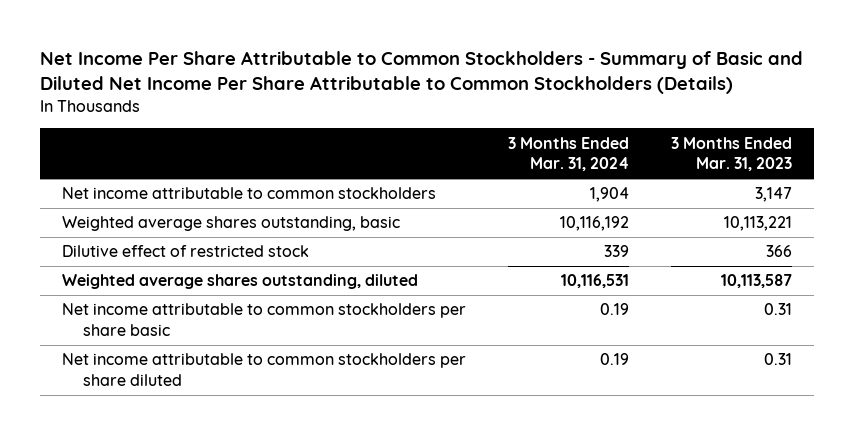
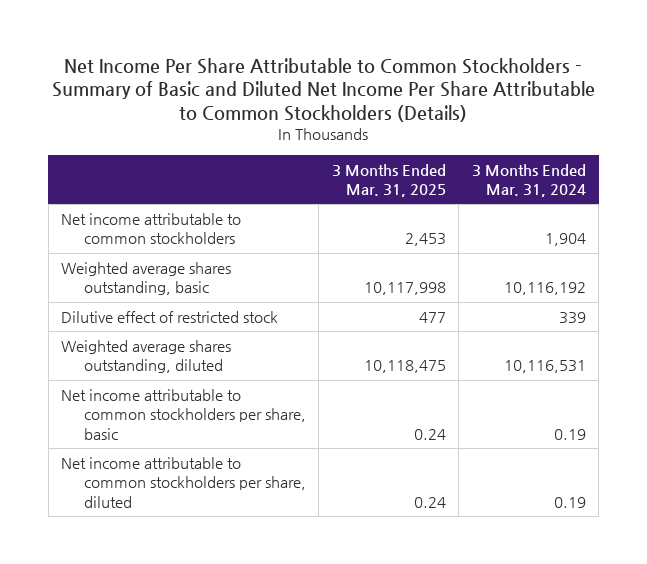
- | 3 Months Ended Mar. 31, 2024 | 3 Months Ended Mar. 31, 2023
+ | 3 Months Ended Mar. 31, 2025 | 3 Months Ended Mar. 31, 2024
- Net income attributable to common stockholders per share basic | 0.19 | 0.31
- Net income attributable to common stockholders per share diluted | 0.19 | 0.31
+ Net income attributable to common stockholders per share, basic | 0.24 | 0.19
+ Net income attributable to common stockholders per share, diluted | 0.24 | 0.19

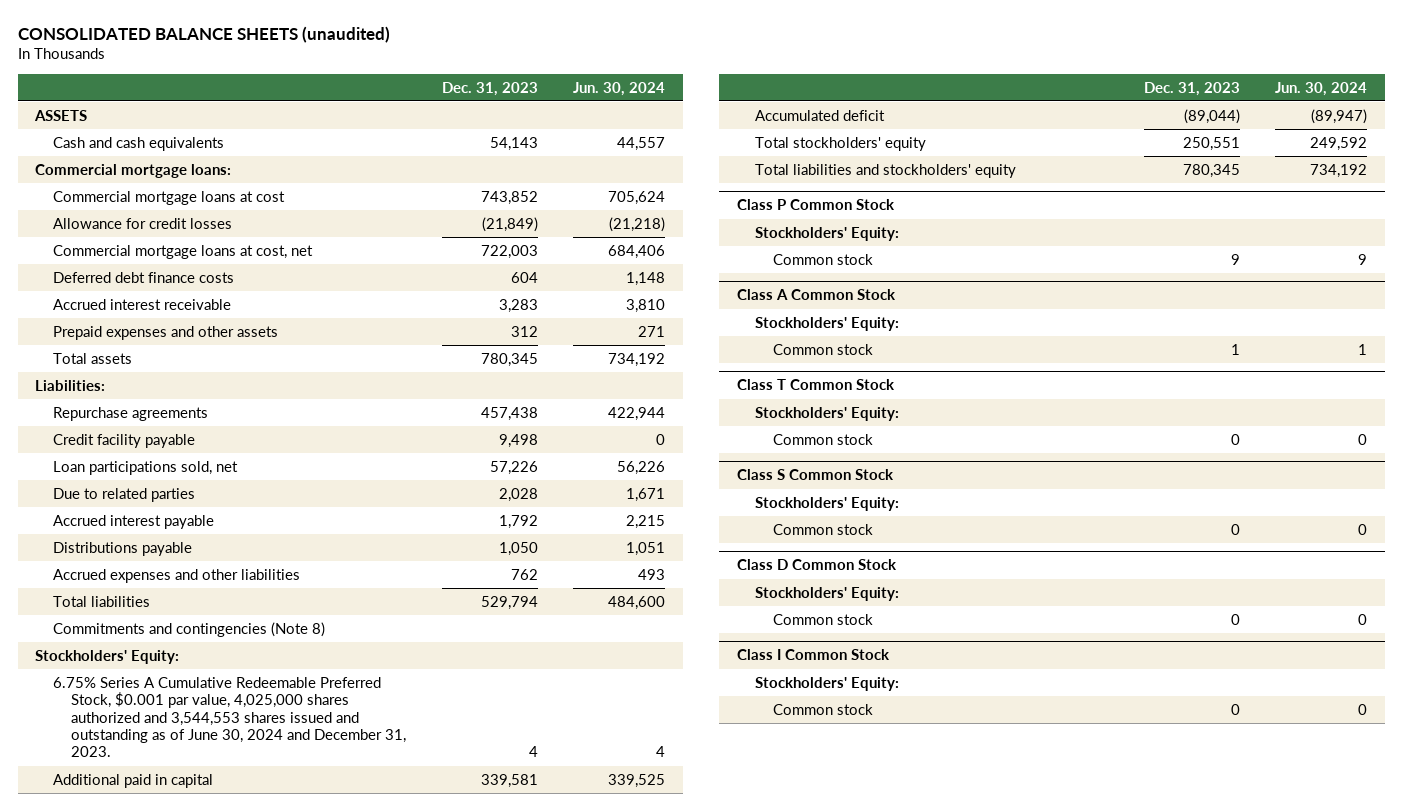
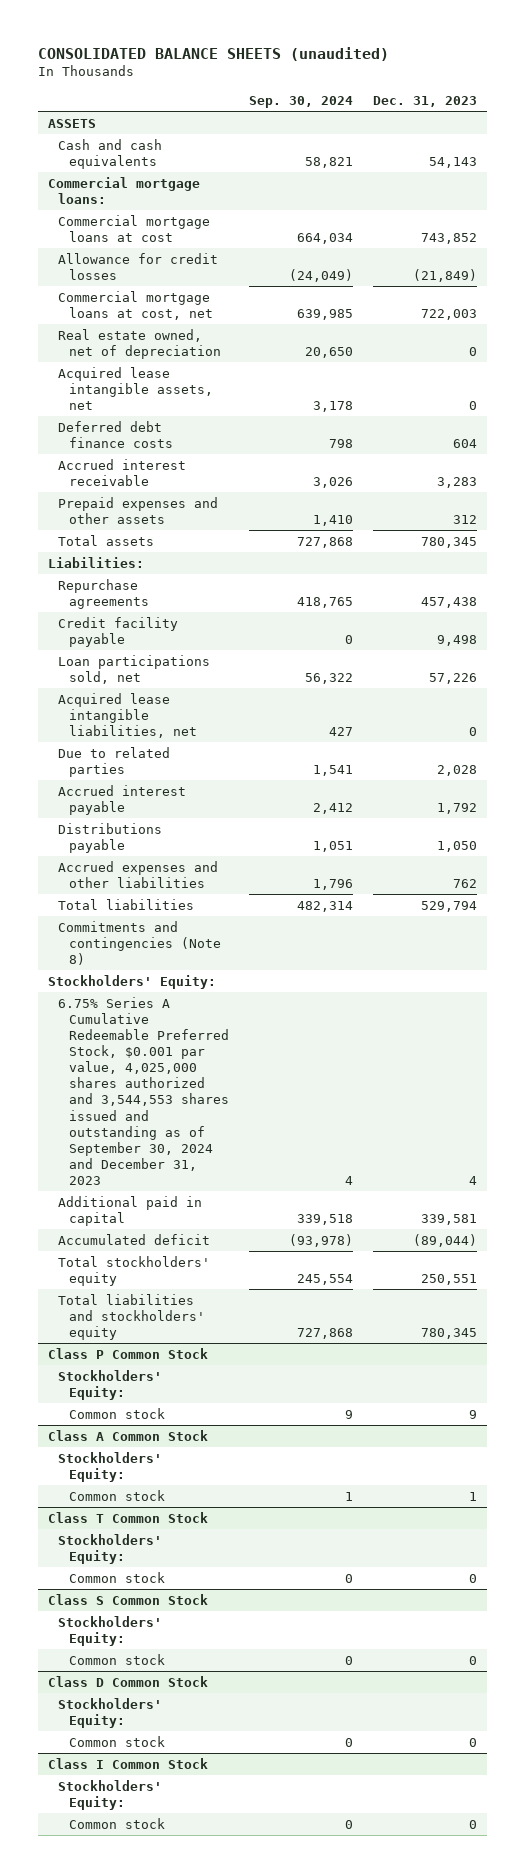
- | Dec. 31, 2023 | Jun. 30, 2024
+ | Sep. 30, 2024 | Dec. 31, 2023
+ Real estate owned, net of depreciation | 20,650 | 0
+ Acquired lease intangible assets, net | 3,178 | 0
+ Acquired lease intangible liabilities, net | 427 | 0
- 6.75% Series A Cumulative Redeemable Preferred Stock, $0.001 par value, 4,025,000 shares authorized and 3,544,553 shares issued and outstanding as of June 30, 2024 and December 31, 2023. | 4 | 4
+ 6.75% Series A Cumulative Redeemable Preferred Stock, $0.001 par value, 4,025,000 shares authorized and 3,544,553 shares issued and outstanding as of September 30, 2024 and December 31, 2023 | 4 | 4

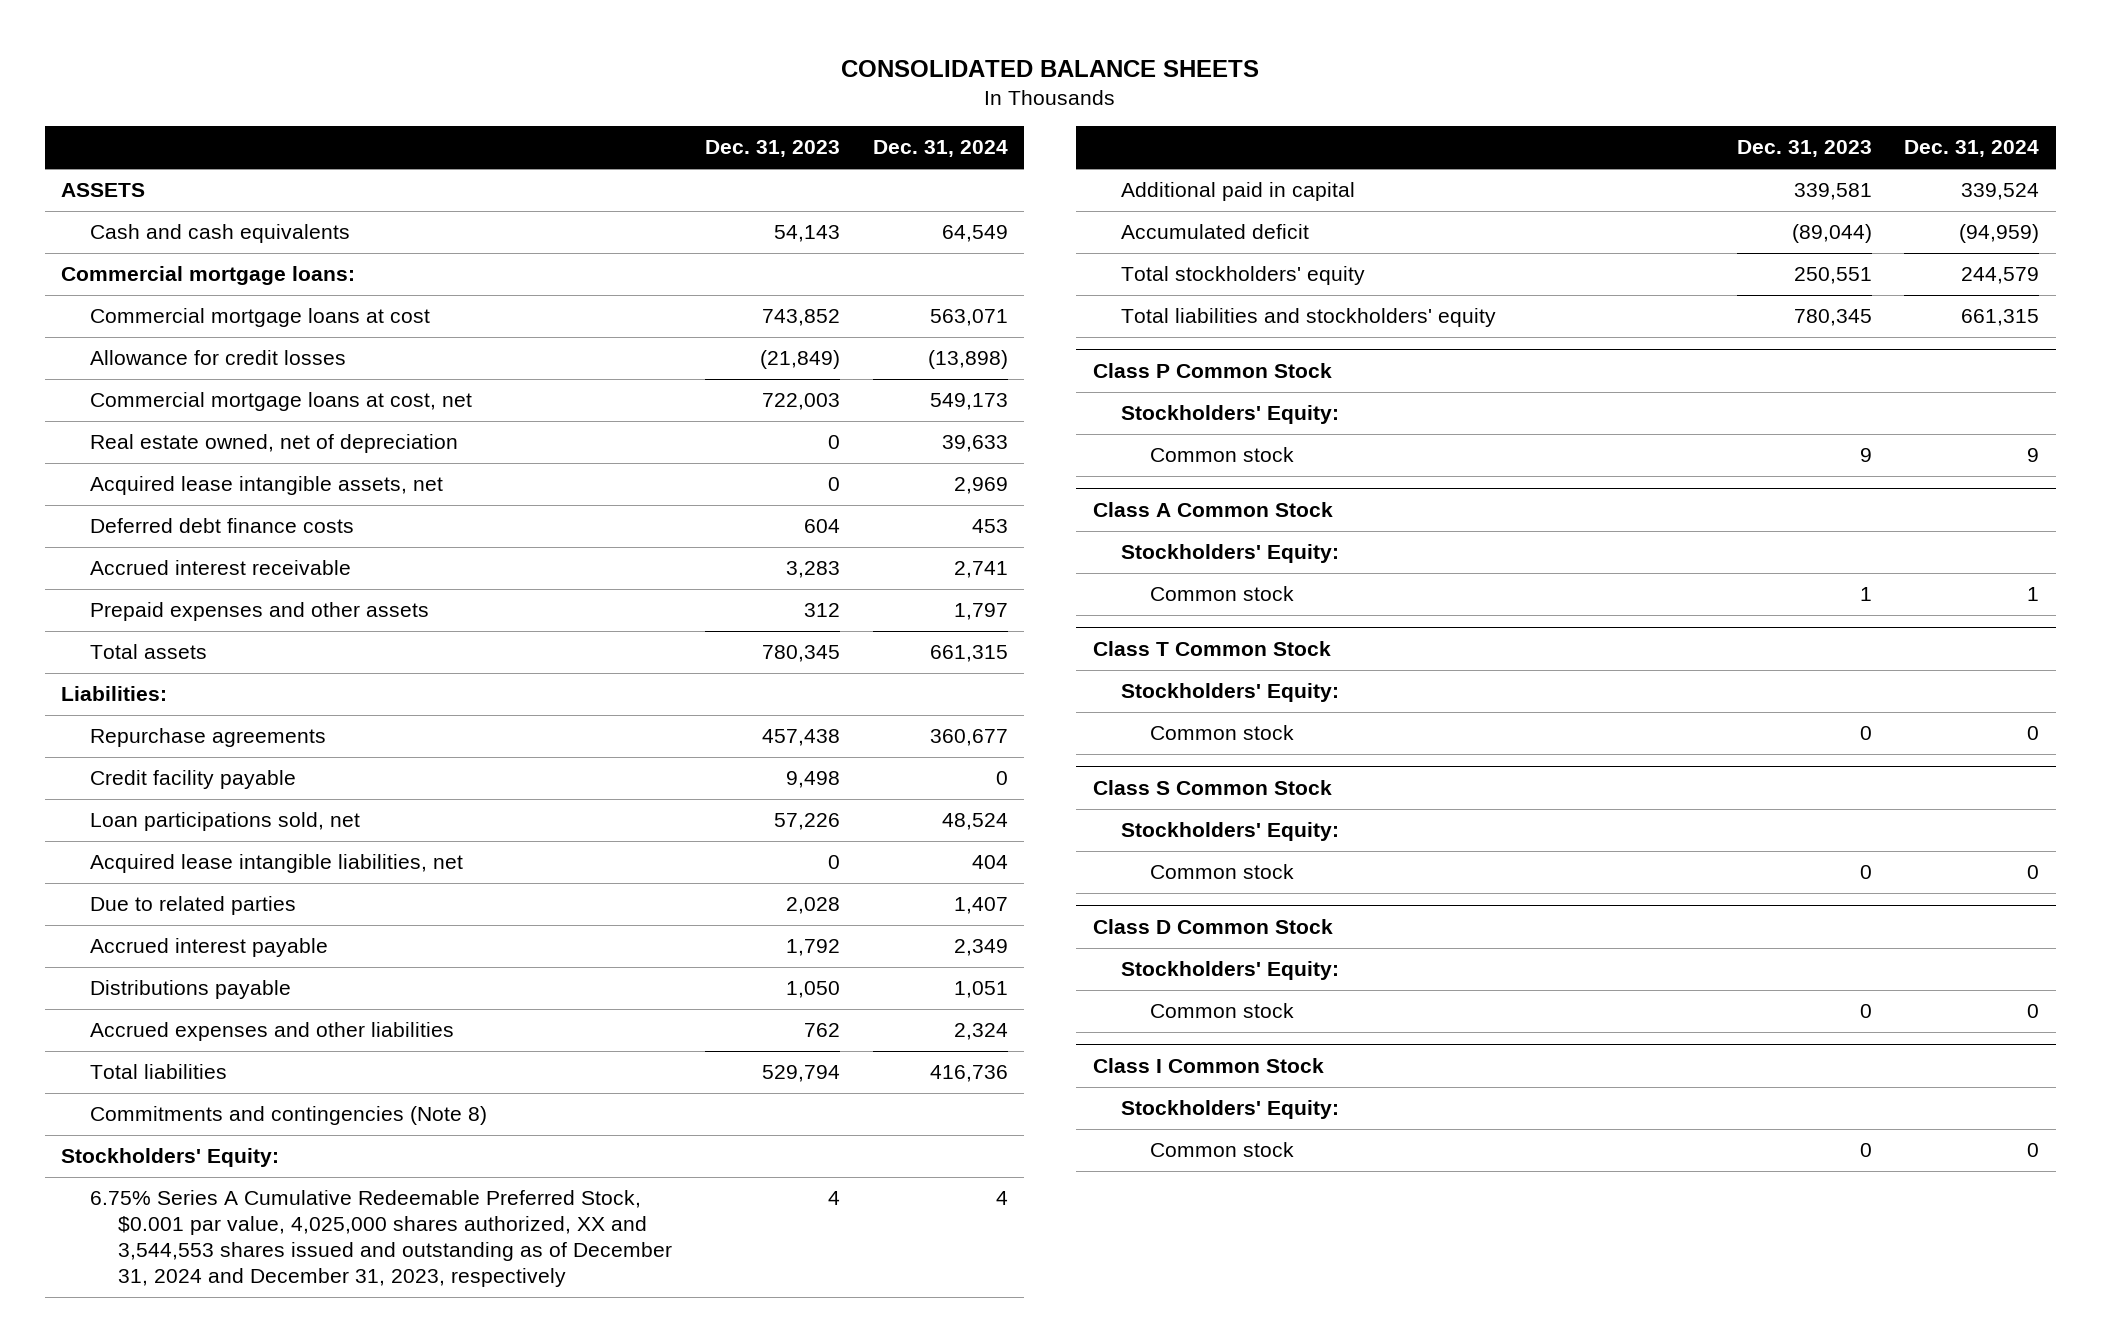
- CONSOLIDATED BALANCE SHEETS (unaudited)
+ CONSOLIDATED BALANCE SHEETS
- | Sep. 30, 2024 | Dec. 31, 2023
+ | Dec. 31, 2023 | Dec. 31, 2024
- 6.75% Series A Cumulative Redeemable Preferred Stock, $0.001 par value, 4,025,000 shares authorized and 3,544,553 shares issued and outstanding as of September 30, 2024 and December 31, 2023 | 4 | 4
+ 6.75% Series A Cumulative Redeemable Preferred Stock, $0.001 par value, 4,025,000 shares authorized, XX and 3,544,553 shares issued and outstanding as of December 31, 2024 and December 31, 2023, respectively | 4 | 4

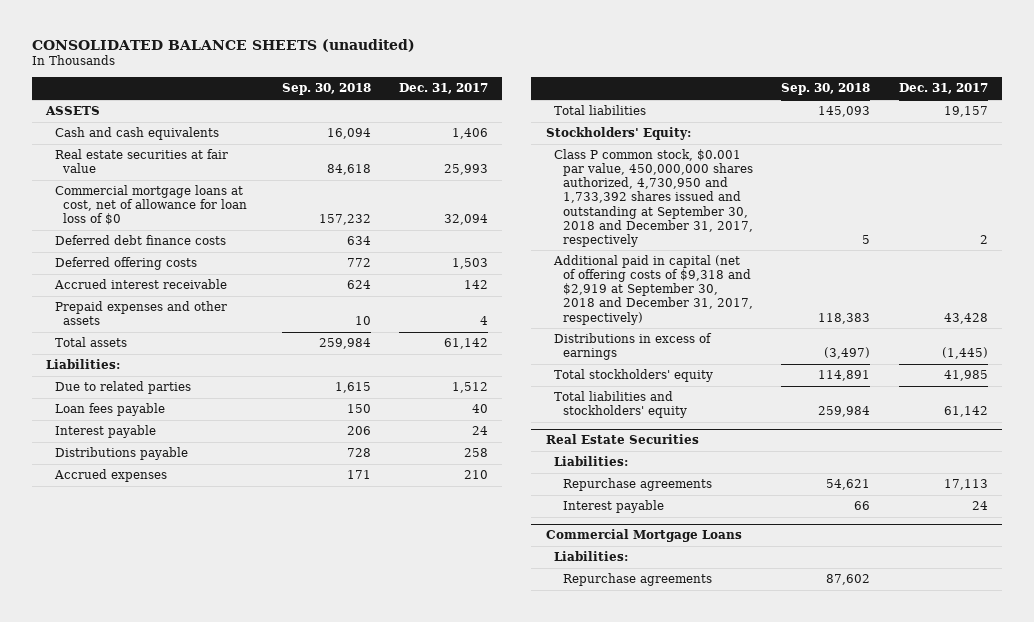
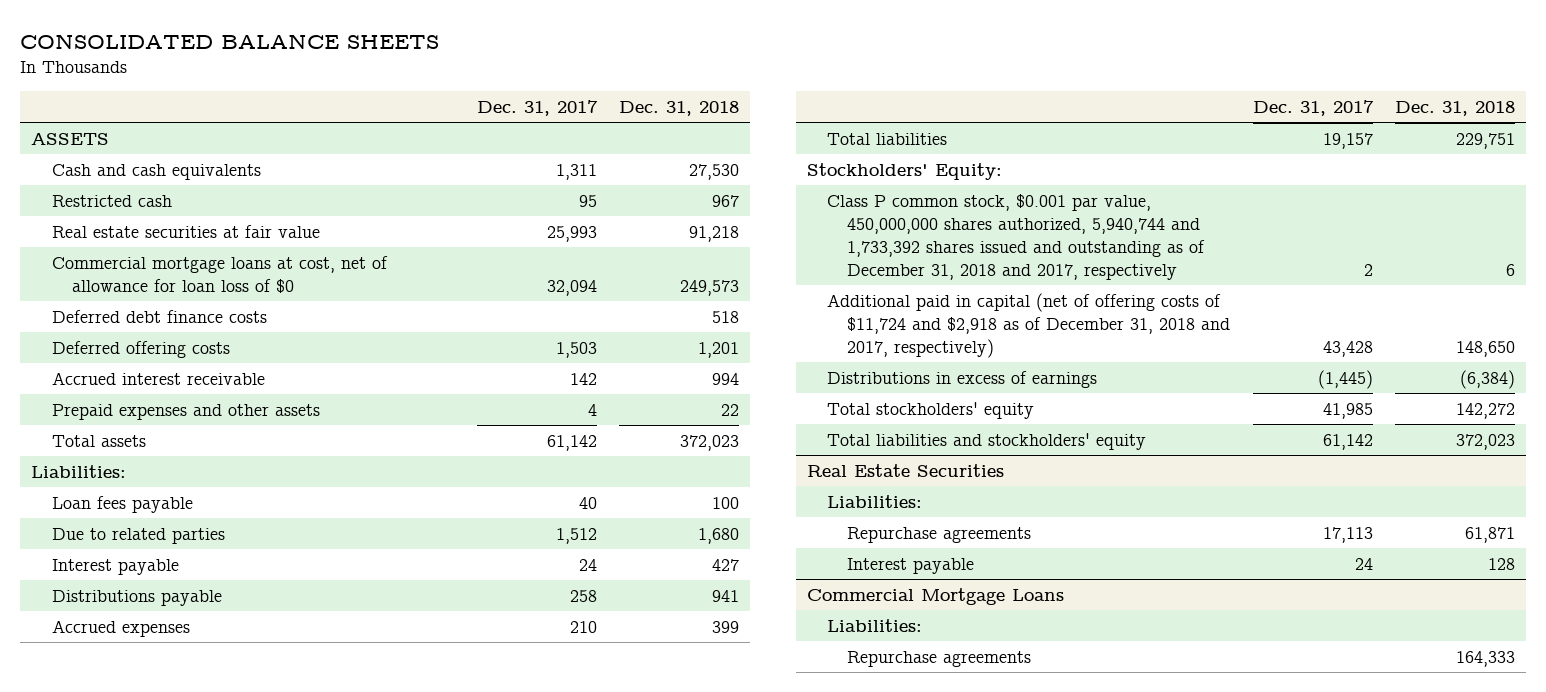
- CONSOLIDATED BALANCE SHEETS (unaudited)
+ CONSOLIDATED BALANCE SHEETS
- | Sep. 30, 2018 | Dec. 31, 2017
+ | Dec. 31, 2017 | Dec. 31, 2018
- Cash and cash equivalents | 16,094 | 1,406
+ Cash and cash equivalents | 1,311 | 27,530
+ Restricted cash | 95 | 967
moved down: Due to related parties | 1,512 | 1,680
- Class P common stock, $0.001 par value, 450,000,000 shares authorized, 4,730,950 and 1,733,392 shares issued and outstanding at September 30, 2018 and December 31, 2017, respectively | 5 | 2
- Additional paid in capital (net of offering costs of $9,318 and $2,919 at September 30, 2018 and December 31, 2017, respectively) | 118,383 | 43,428
+ Class P common stock, $0.001 par value, 450,000,000 shares authorized, 5,940,744 and 1,733,392 shares issued and outstanding as of December 31, 2018 and 2017, respectively | 2 | 6
+ Additional paid in capital (net of offering costs of $11,724 and $2,918 as of December 31, 2018 and 2017, respectively) | 43,428 | 148,650

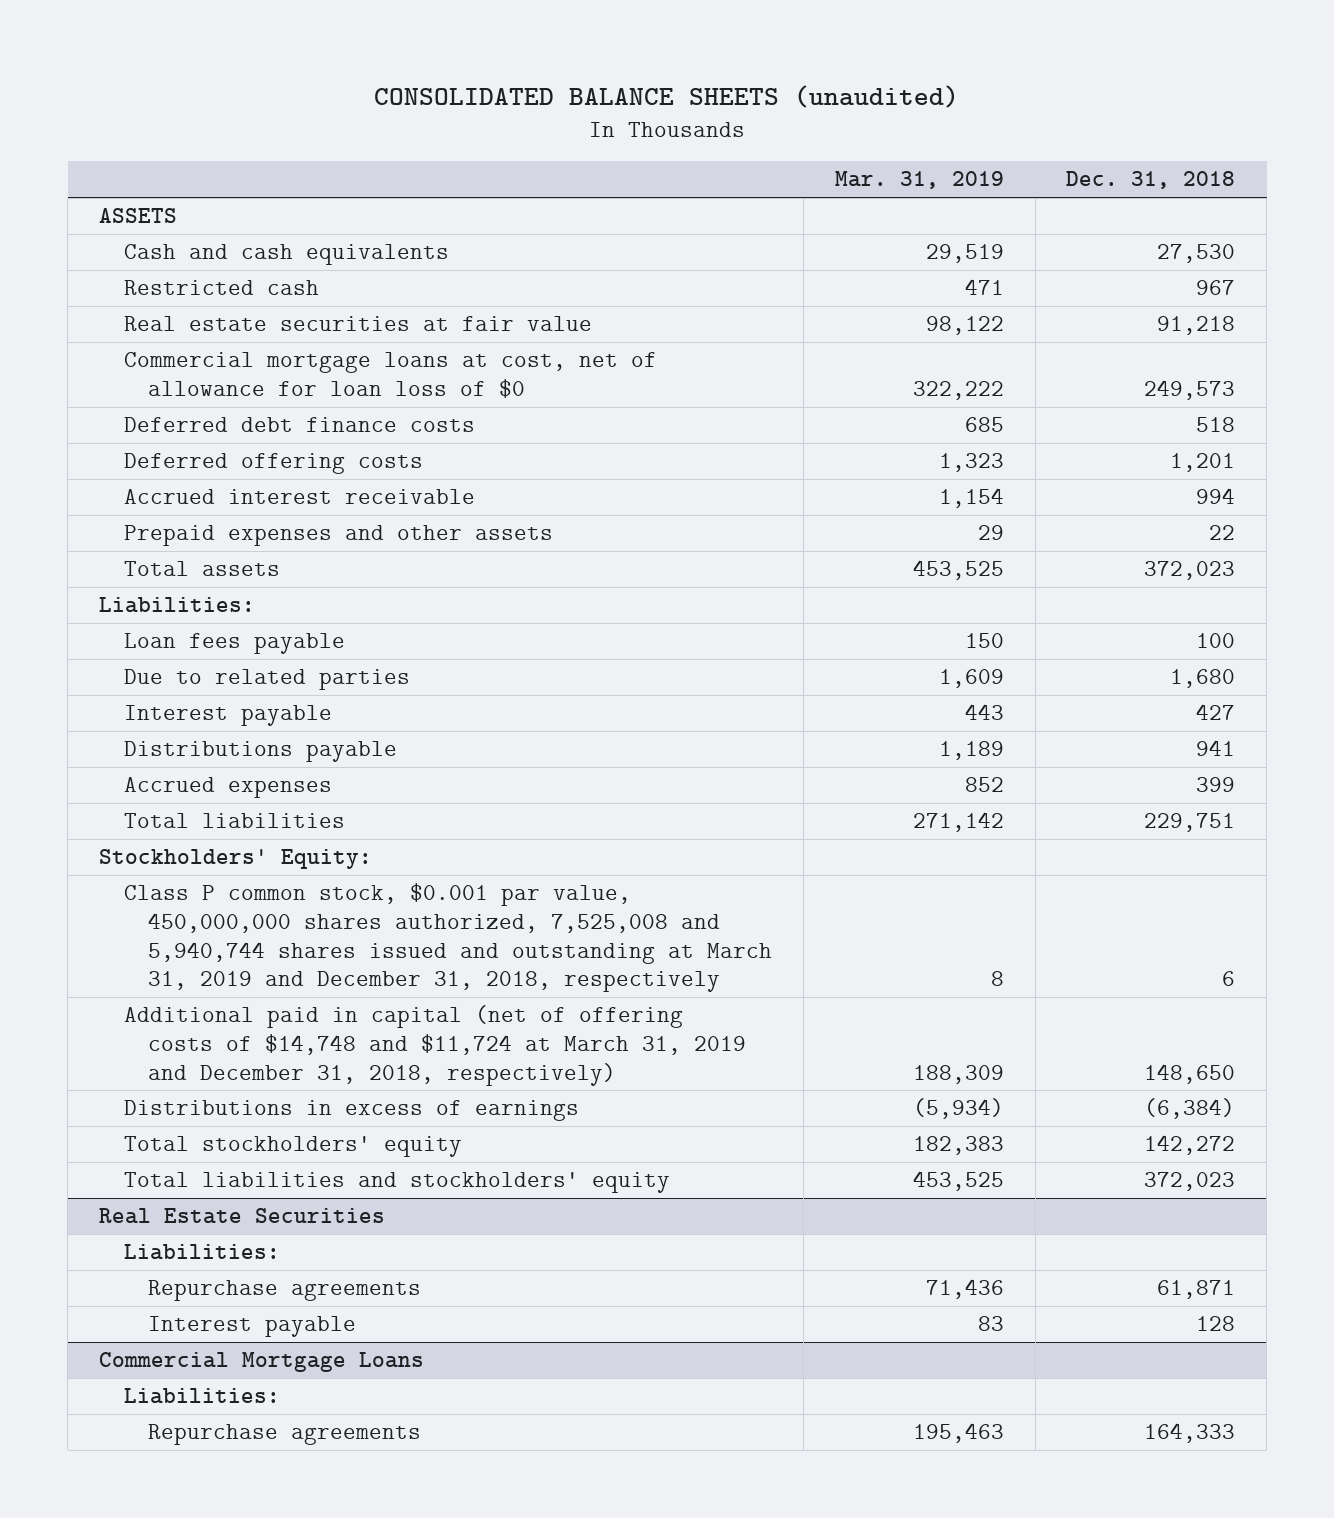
- CONSOLIDATED BALANCE SHEETS
+ CONSOLIDATED BALANCE SHEETS (unaudited)
- | Dec. 31, 2017 | Dec. 31, 2018
+ | Mar. 31, 2019 | Dec. 31, 2018
- Class P common stock, $0.001 par value, 450,000,000 shares authorized, 5,940,744 and 1,733,392 shares issued and outstanding as of December 31, 2018 and 2017, respectively | 2 | 6
- Additional paid in capital (net of offering costs of $11,724 and $2,918 as of December 31, 2018 and 2017, respectively) | 43,428 | 148,650
+ Class P common stock, $0.001 par value, 450,000,000 shares authorized, 7,525,008 and 5,940,744 shares issued and outstanding at March 31, 2019 and December 31, 2018, respectively | 8 | 6
+ Additional paid in capital (net of offering costs of $14,748 and $11,724 at March 31, 2019 and December 31, 2018, respectively) | 188,309 | 148,650

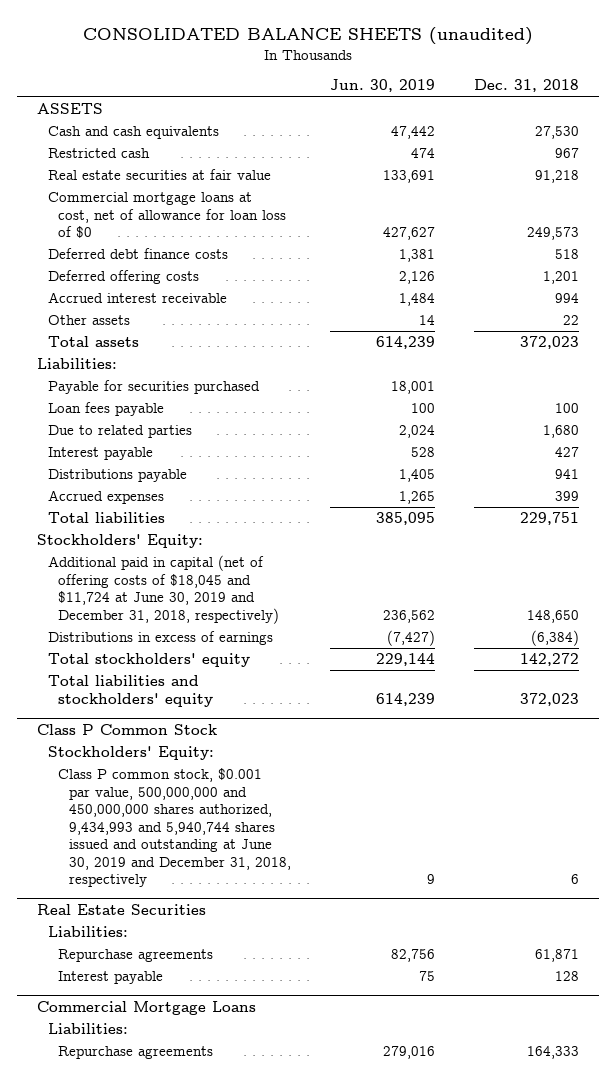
- | Mar. 31, 2019 | Dec. 31, 2018
+ | Jun. 30, 2019 | Dec. 31, 2018
- Prepaid expenses and other assets | 29 | 22
+ Other assets | 14 | 22
+ Payable for securities purchased | 18,001 |
- Class P common stock, $0.001 par value, 450,000,000 shares authorized, 7,525,008 and 5,940,744 shares issued and outstanding at March 31, 2019 and December 31, 2018, respectively | 8 | 6
- Additional paid in capital (net of offering costs of $14,748 and $11,724 at March 31, 2019 and December 31, 2018, respectively) | 188,309 | 148,650
+ Additional paid in capital (net of offering costs of $18,045 and $11,724 at June 30, 2019 and December 31, 2018, respectively) | 236,562 | 148,650
+ Class P Common Stock
+ Stockholders' Equity:
+ Class P common stock, $0.001 par value, 500,000,000 and 450,000,000 shares authorized, 9,434,993 and 5,940,744 shares issued and outstanding at June 30, 2019 and December 31, 2018, respectively | 9 | 6

